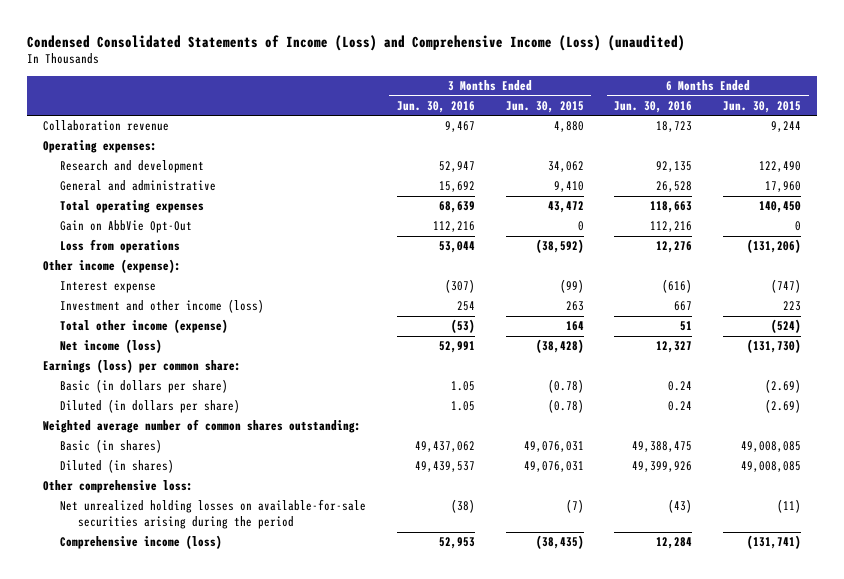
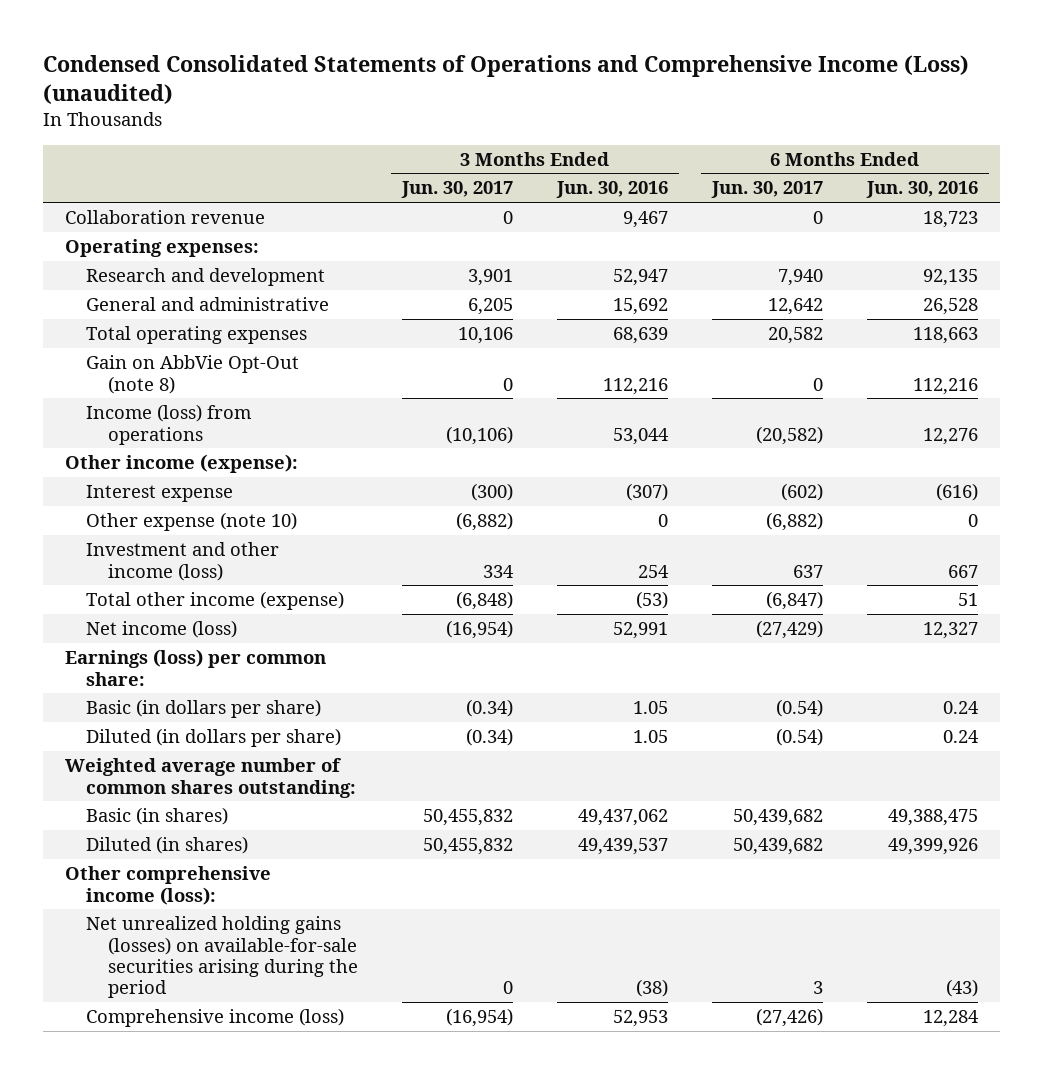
- Condensed Consolidated Statements of Income (Loss) and Comprehensive Income (Loss) (unaudited)
+ Condensed Consolidated Statements of Operations and Comprehensive Income (Loss) (unaudited)
- | 3 Months Ended Jun. 30, 2016 | 3 Months Ended Jun. 30, 2015 | 6 Months Ended Jun. 30, 2016 | 6 Months Ended Jun. 30, 2015
+ | 3 Months Ended Jun. 30, 2017 | 3 Months Ended Jun. 30, 2016 | 6 Months Ended Jun. 30, 2017 | 6 Months Ended Jun. 30, 2016
- Gain on AbbVie Opt-Out | 112,216 | 0 | 112,216 | 0
- Loss from operations | 53,044 | (38,592) | 12,276 | (131,206)
+ Gain on AbbVie Opt-Out (note 8) | 0 | 112,216 | 0 | 112,216
+ Income (loss) from operations | (10,106) | 53,044 | (20,582) | 12,276
+ Other expense (note 10) | (6,882) | 0 | (6,882) | 0
- Other comprehensive loss:
- Net unrealized holding losses on available-for-sale securities arising during the period | (38) | (7) | (43) | (11)
+ Other comprehensive income (loss):
+ Net unrealized holding gains (losses) on available-for-sale securities arising during the period | 0 | (38) | 3 | (43)

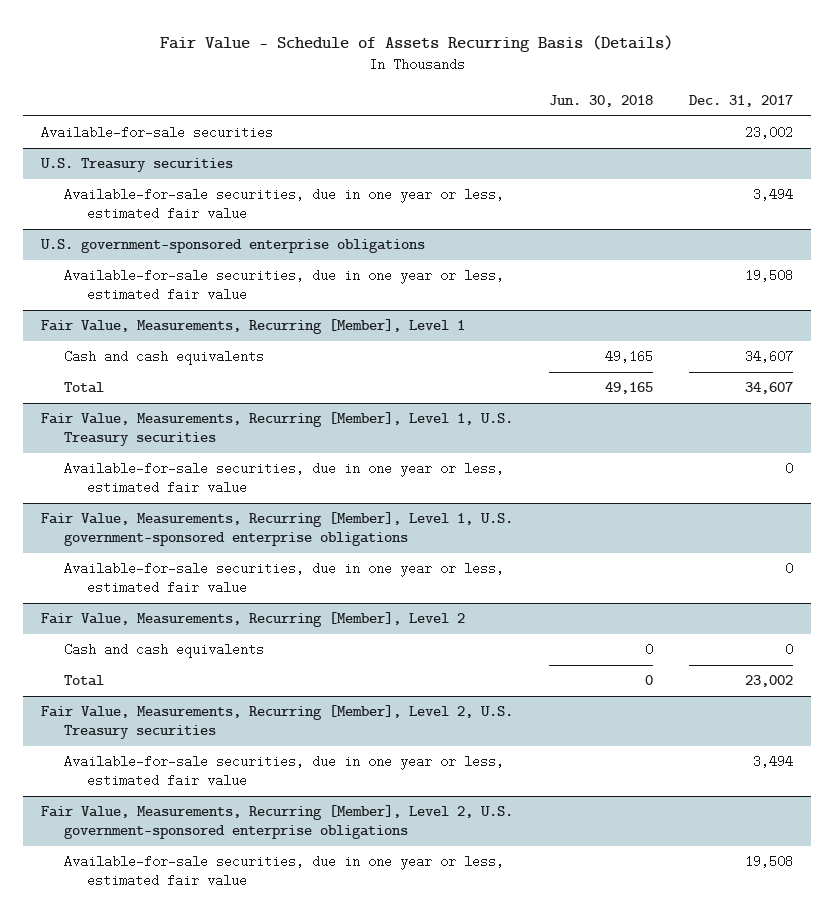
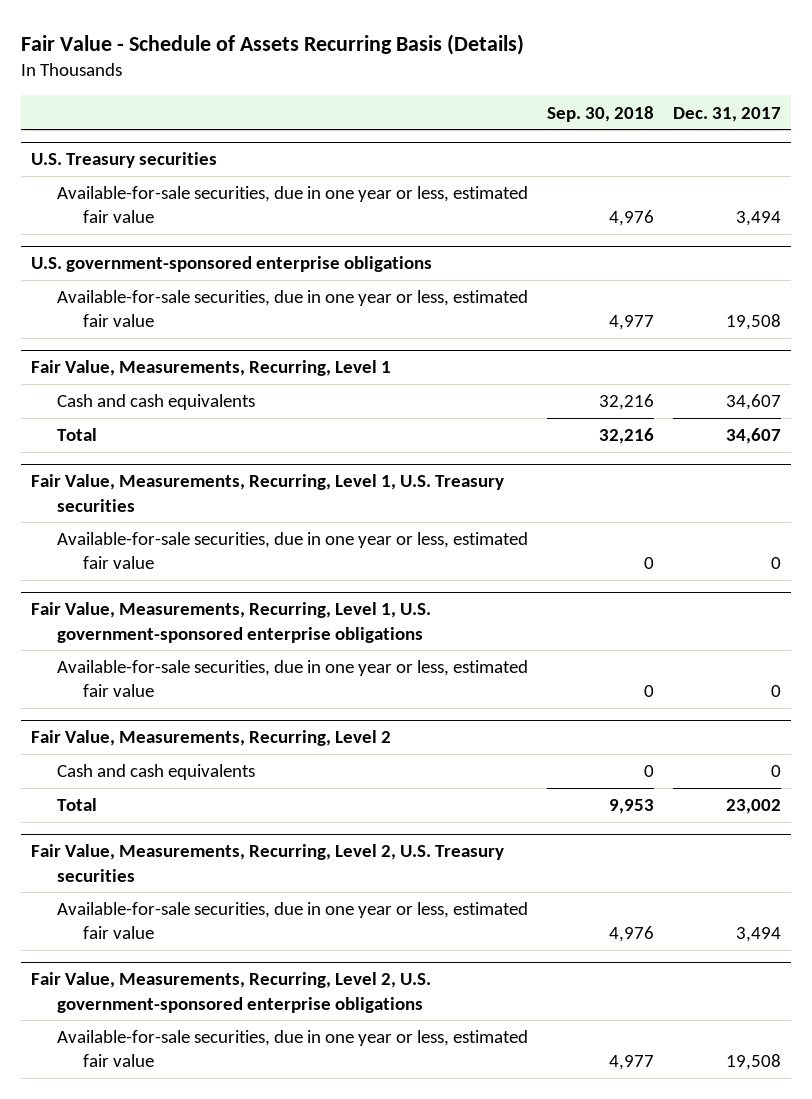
- | Jun. 30, 2018 | Dec. 31, 2017
+ | Sep. 30, 2018 | Dec. 31, 2017
- Available-for-sale securities | | 23,002
- Fair Value, Measurements, Recurring [Member], Level 1
+ Fair Value, Measurements, Recurring, Level 1
- Fair Value, Measurements, Recurring [Member], Level 1, U.S. Treasury securities
+ Fair Value, Measurements, Recurring, Level 1, U.S. Treasury securities
- Fair Value, Measurements, Recurring [Member], Level 1, U.S. government-sponsored enterprise obligations
+ Fair Value, Measurements, Recurring, Level 1, U.S. government-sponsored enterprise obligations
- Fair Value, Measurements, Recurring [Member], Level 2
+ Fair Value, Measurements, Recurring, Level 2
- Fair Value, Measurements, Recurring [Member], Level 2, U.S. Treasury securities
+ Fair Value, Measurements, Recurring, Level 2, U.S. Treasury securities
- Fair Value, Measurements, Recurring [Member], Level 2, U.S. government-sponsored enterprise obligations
+ Fair Value, Measurements, Recurring, Level 2, U.S. government-sponsored enterprise obligations

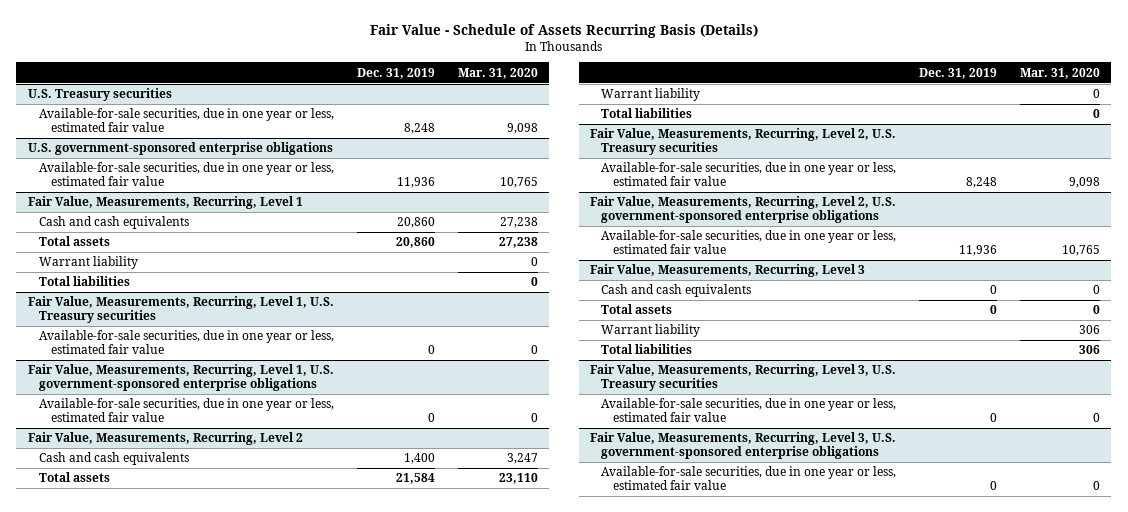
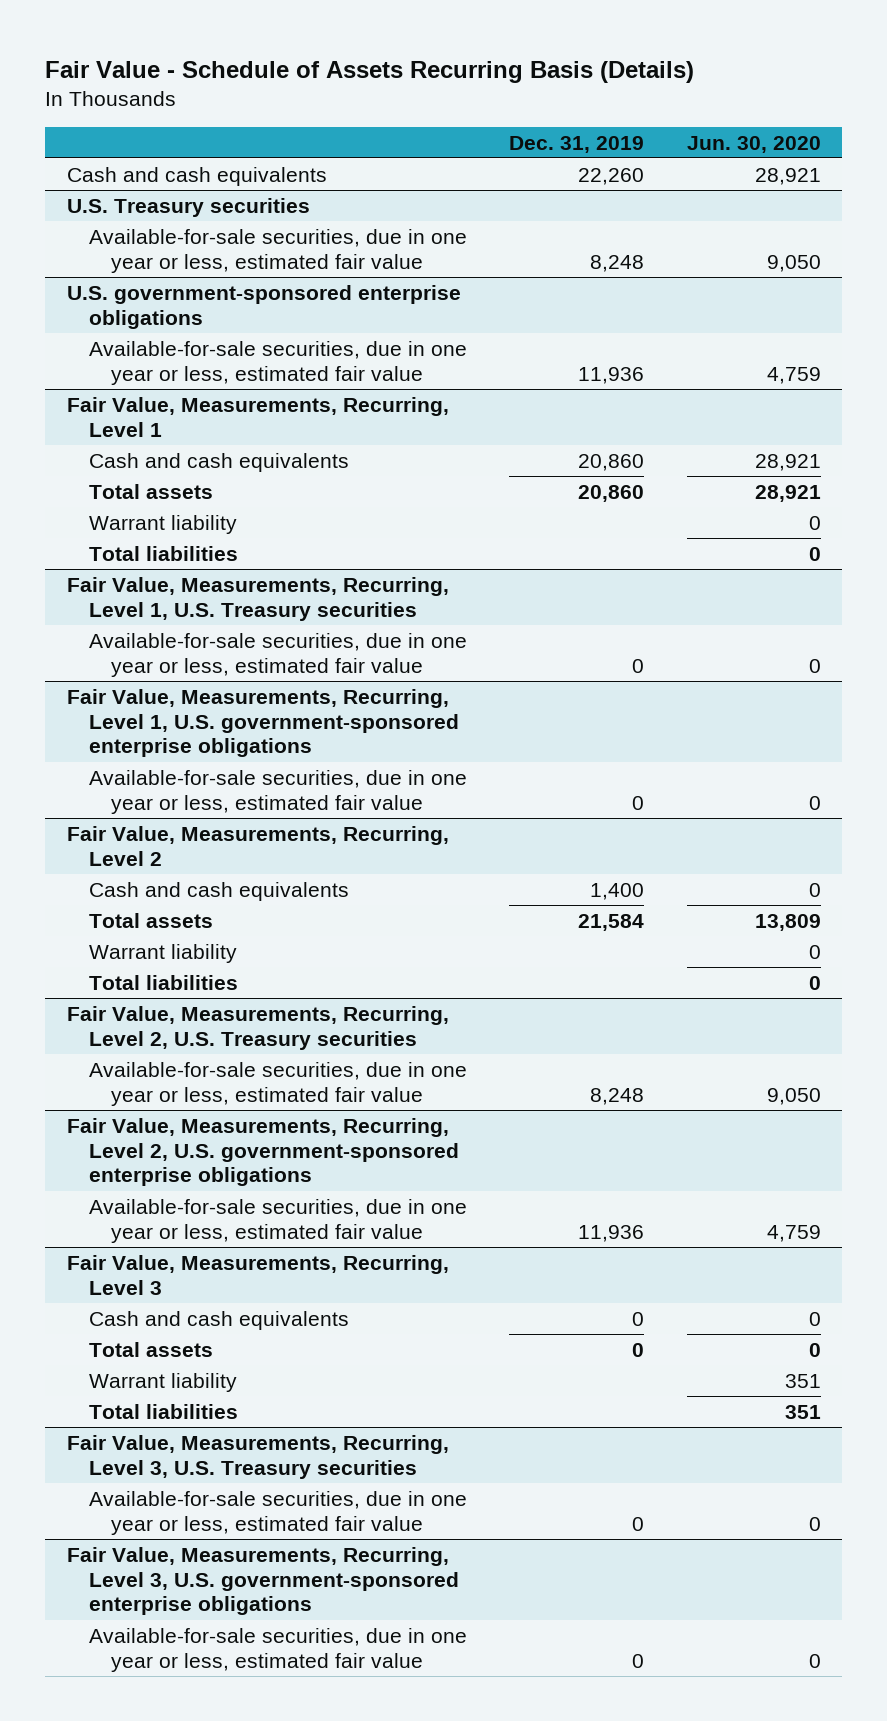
- | Dec. 31, 2019 | Mar. 31, 2020
+ | Dec. 31, 2019 | Jun. 30, 2020
+ Cash and cash equivalents | 22,260 | 28,921

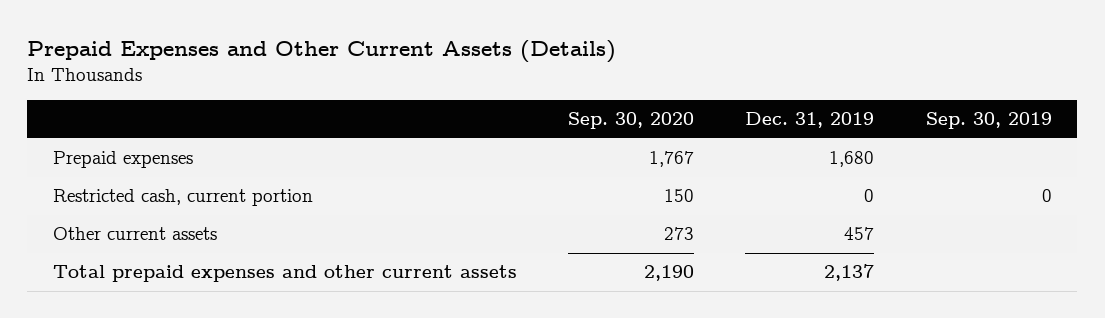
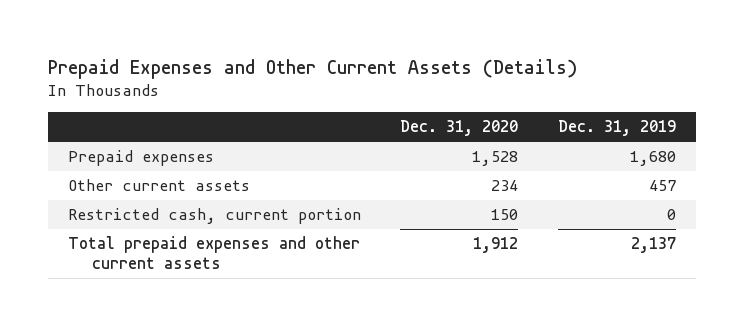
- | Sep. 30, 2020 | Dec. 31, 2019 | Sep. 30, 2019
+ | Dec. 31, 2020 | Dec. 31, 2019
moved down: Restricted cash, current portion | 150 | 0

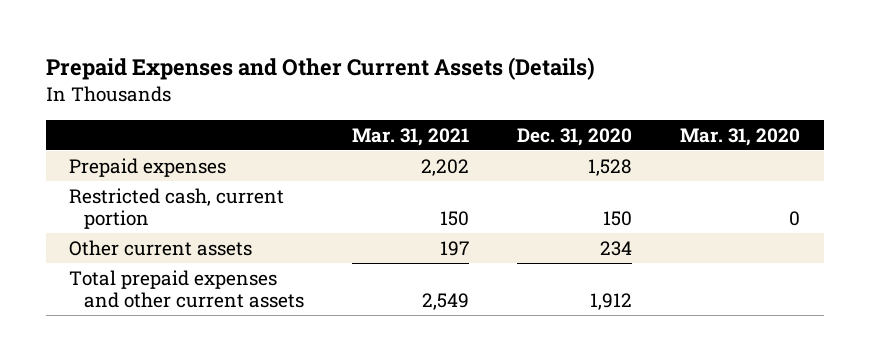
- | Dec. 31, 2020 | Dec. 31, 2019
+ | Mar. 31, 2021 | Dec. 31, 2020 | Mar. 31, 2020
moved down: Other current assets | 197 | 234 |

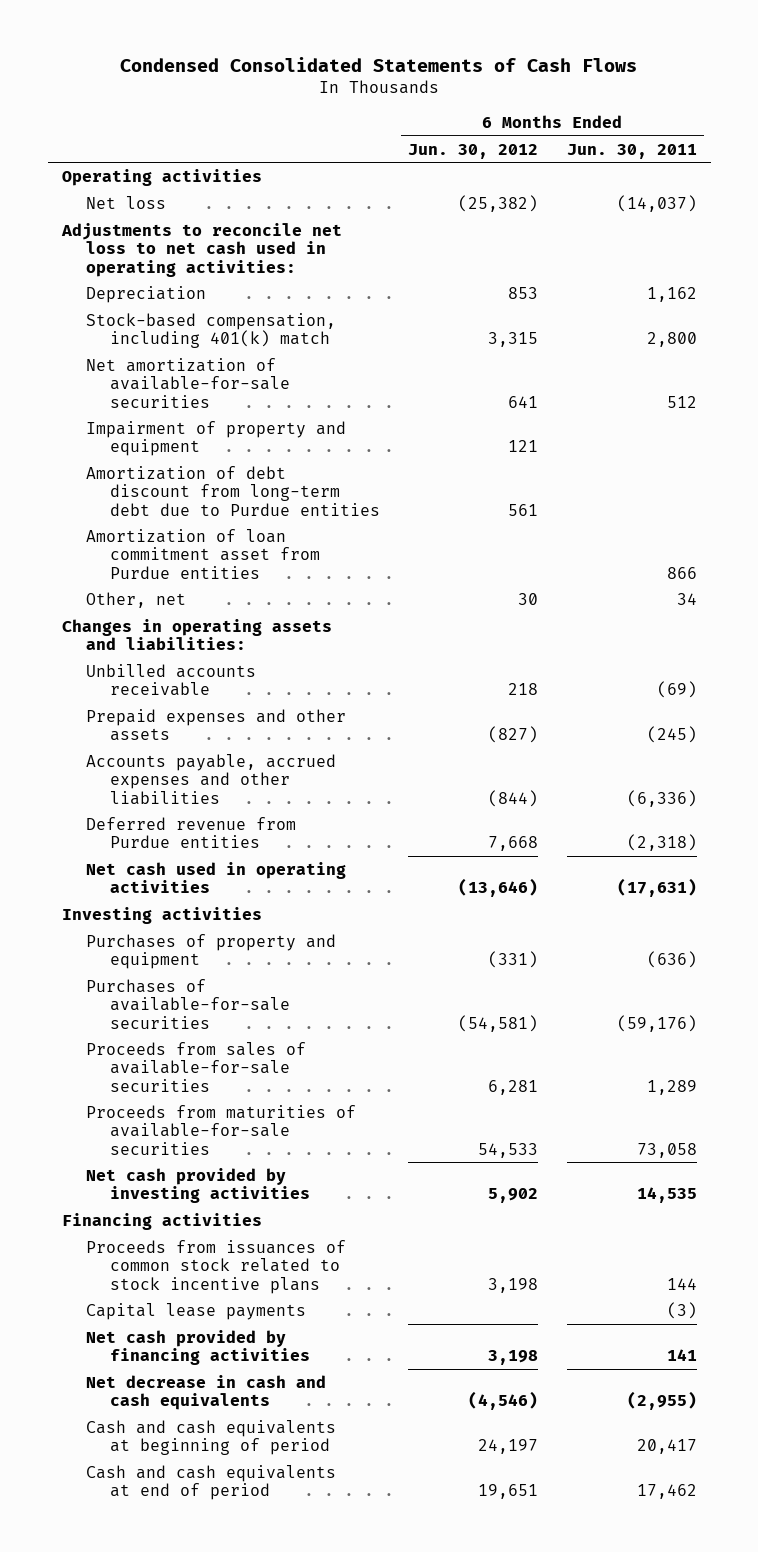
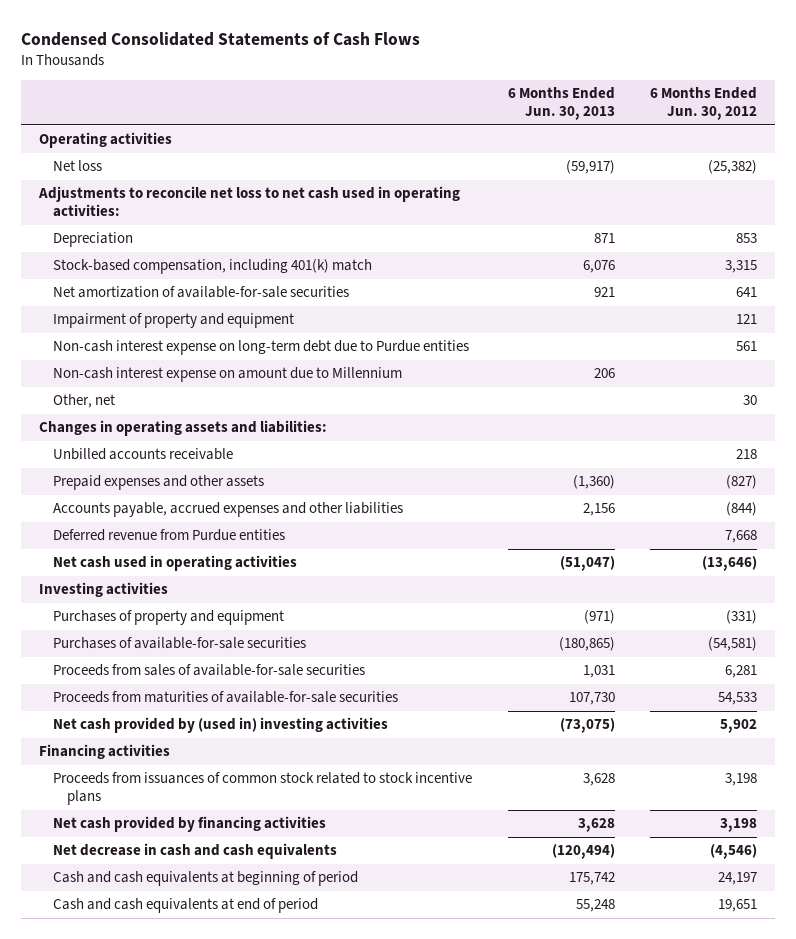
- | 6 Months Ended Jun. 30, 2012 | 6 Months Ended Jun. 30, 2011
+ | 6 Months Ended Jun. 30, 2013 | 6 Months Ended Jun. 30, 2012
- Amortization of debt discount from long-term debt due to Purdue entities | 561 |
- Amortization of loan commitment asset from Purdue entities | | 866
+ Non-cash interest expense on long-term debt due to Purdue entities | | 561
+ Non-cash interest expense on amount due to Millennium | 206 |
- Net cash provided by investing activities | 5,902 | 14,535
+ Net cash provided by (used in) investing activities | (73,075) | 5,902
- Capital lease payments | | (3)

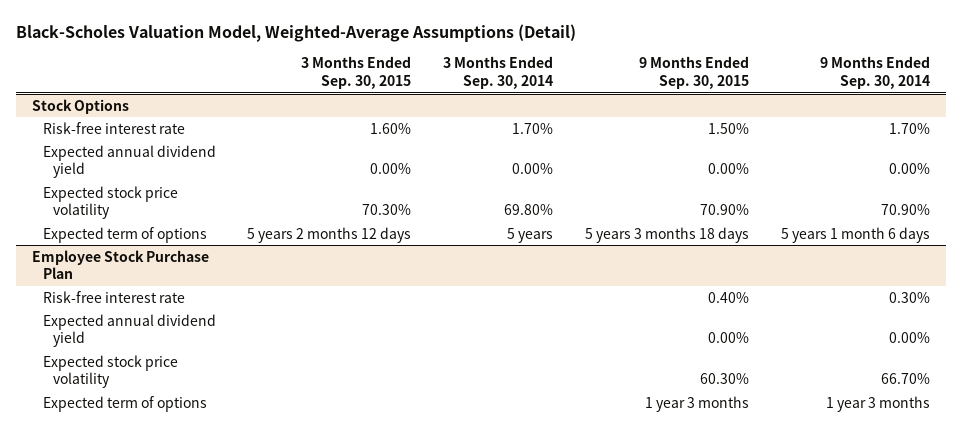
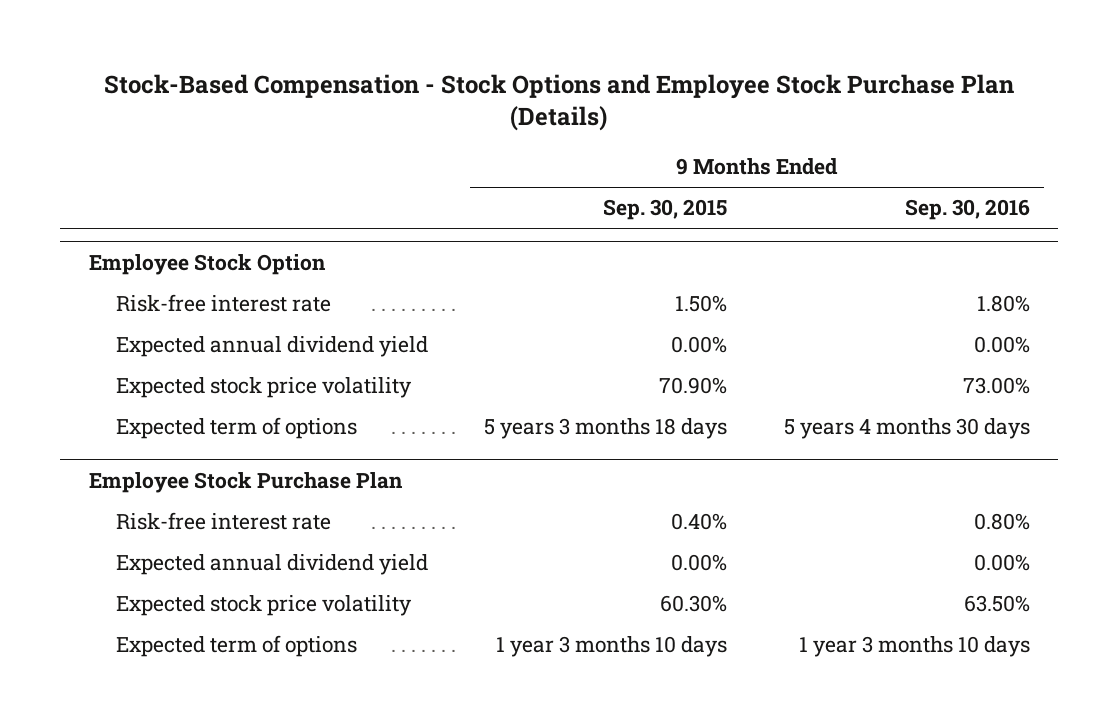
- Black-Scholes Valuation Model, Weighted-Average Assumptions (Detail)
+ Stock-Based Compensation - Stock Options and Employee Stock Purchase Plan (Details)
- | 3 Months Ended Sep. 30, 2015 | 3 Months Ended Sep. 30, 2014 | 9 Months Ended Sep. 30, 2015 | 9 Months Ended Sep. 30, 2014
+ | 9 Months Ended Sep. 30, 2015 | 9 Months Ended Sep. 30, 2016
- Stock Options
+ Employee Stock Option
@ Employee Stock Purchase Plan
- Expected term of options | | | 1 year 3 months | 1 year 3 months
+ Expected term of options | 1 year 3 months 10 days | 1 year 3 months 10 days

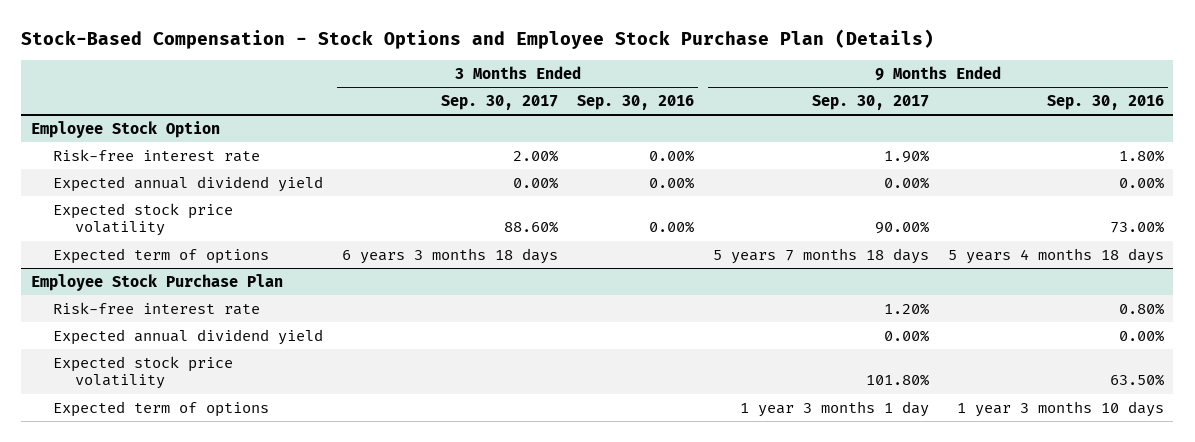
- | 9 Months Ended Sep. 30, 2015 | 9 Months Ended Sep. 30, 2016
+ | 3 Months Ended Sep. 30, 2017 | 3 Months Ended Sep. 30, 2016 | 9 Months Ended Sep. 30, 2017 | 9 Months Ended Sep. 30, 2016
@ Employee Stock Option
- Expected term of options | 5 years 3 months 18 days | 5 years 4 months 30 days
+ Expected term of options | 6 years 3 months 18 days | | 5 years 7 months 18 days | 5 years 4 months 18 days

